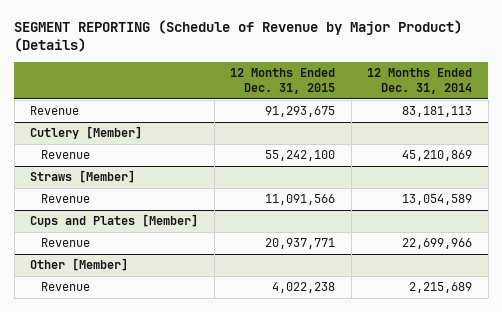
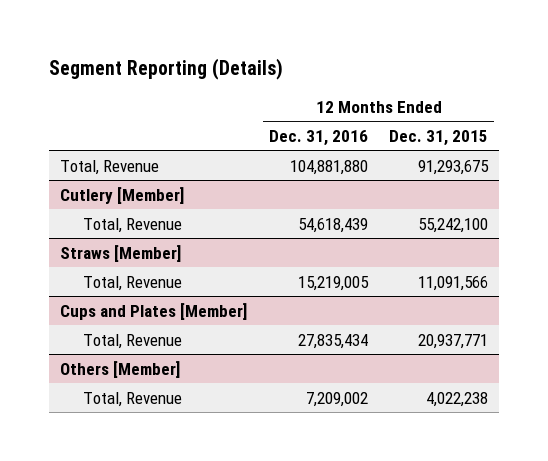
- SEGMENT REPORTING (Schedule of Revenue by Major Product) (Details)
+ Segment Reporting (Details)
- | 12 Months Ended Dec. 31, 2015 | 12 Months Ended Dec. 31, 2014
+ | 12 Months Ended Dec. 31, 2016 | 12 Months Ended Dec. 31, 2015
- Revenue | 91,293,675 | 83,181,113
+ Total, Revenue | 104,881,880 | 91,293,675
@ Cutlery [Member]
- Revenue | 55,242,100 | 45,210,869
+ Total, Revenue | 54,618,439 | 55,242,100
@ Straws [Member]
- Revenue | 11,091,566 | 13,054,589
+ Total, Revenue | 15,219,005 | 11,091,566
@ Cups and Plates [Member]
- Revenue | 20,937,771 | 22,699,966
- Other [Member]
- Revenue | 4,022,238 | 2,215,689
@ Cups and Plates [Member]
+ Total, Revenue | 27,835,434 | 20,937,771
+ Others [Member]
+ Total, Revenue | 7,209,002 | 4,022,238

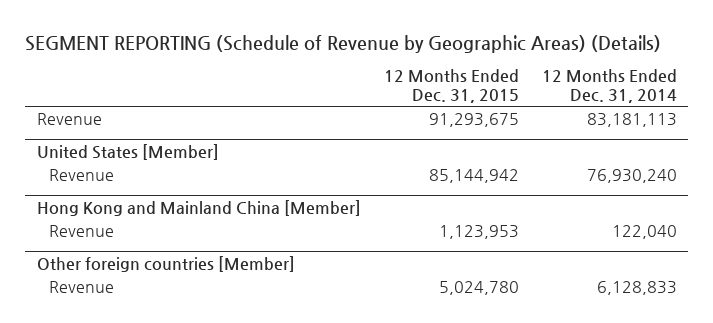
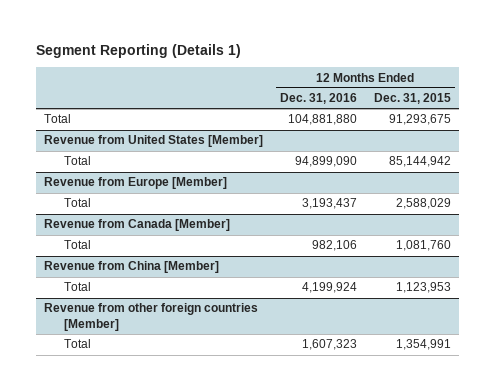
- SEGMENT REPORTING (Schedule of Revenue by Geographic Areas) (Details)
+ Segment Reporting (Details 1)
- | 12 Months Ended Dec. 31, 2015 | 12 Months Ended Dec. 31, 2014
+ | 12 Months Ended Dec. 31, 2016 | 12 Months Ended Dec. 31, 2015
- Revenue | 91,293,675 | 83,181,113
- United States [Member]
- Revenue | 85,144,942 | 76,930,240
- Hong Kong and Mainland China [Member]
- Revenue | 1,123,953 | 122,040
- Other foreign countries [Member]
- Revenue | 5,024,780 | 6,128,833
+ Total | 104,881,880 | 91,293,675
+ Revenue from United States [Member]
+ Total | 94,899,090 | 85,144,942
+ Revenue from Europe [Member]
+ Total | 3,193,437 | 2,588,029
+ Revenue from Canada [Member]
+ Total | 982,106 | 1,081,760
+ Revenue from China [Member]
+ Total | 4,199,924 | 1,123,953
+ Revenue from other foreign countries [Member]
+ Total | 1,607,323 | 1,354,991

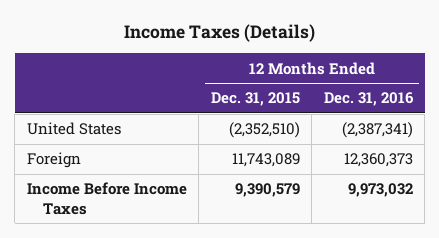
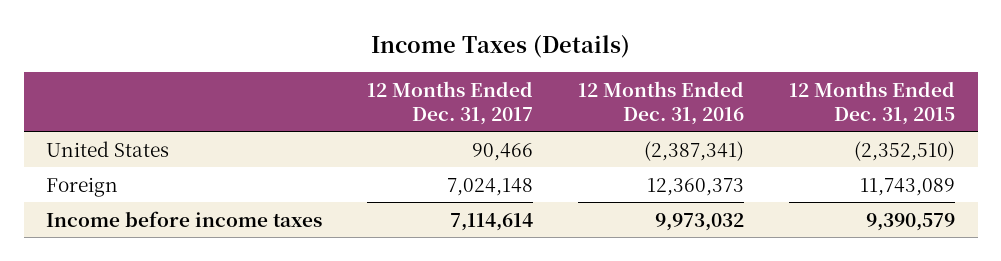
- | 12 Months Ended Dec. 31, 2015 | 12 Months Ended Dec. 31, 2016
+ | 12 Months Ended Dec. 31, 2017 | 12 Months Ended Dec. 31, 2016 | 12 Months Ended Dec. 31, 2015
- Income Before Income Taxes | 9,390,579 | 9,973,032
+ Income before income taxes | 7,114,614 | 9,973,032 | 9,390,579

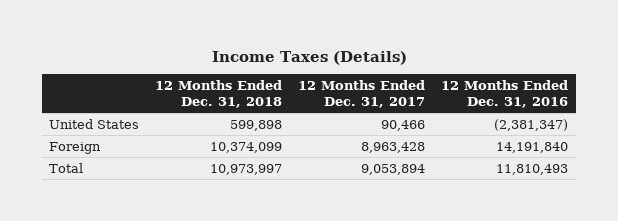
- | 12 Months Ended Dec. 31, 2017 | 12 Months Ended Dec. 31, 2016 | 12 Months Ended Dec. 31, 2015
+ | 12 Months Ended Dec. 31, 2018 | 12 Months Ended Dec. 31, 2017 | 12 Months Ended Dec. 31, 2016
- United States | 90,466 | (2,387,341) | (2,352,510)
- Foreign | 7,024,148 | 12,360,373 | 11,743,089
- Income before income taxes | 7,114,614 | 9,973,032 | 9,390,579
+ United States | 599,898 | 90,466 | (2,381,347)
+ Foreign | 10,374,099 | 8,963,428 | 14,191,840
+ Total | 10,973,997 | 9,053,894 | 11,810,493

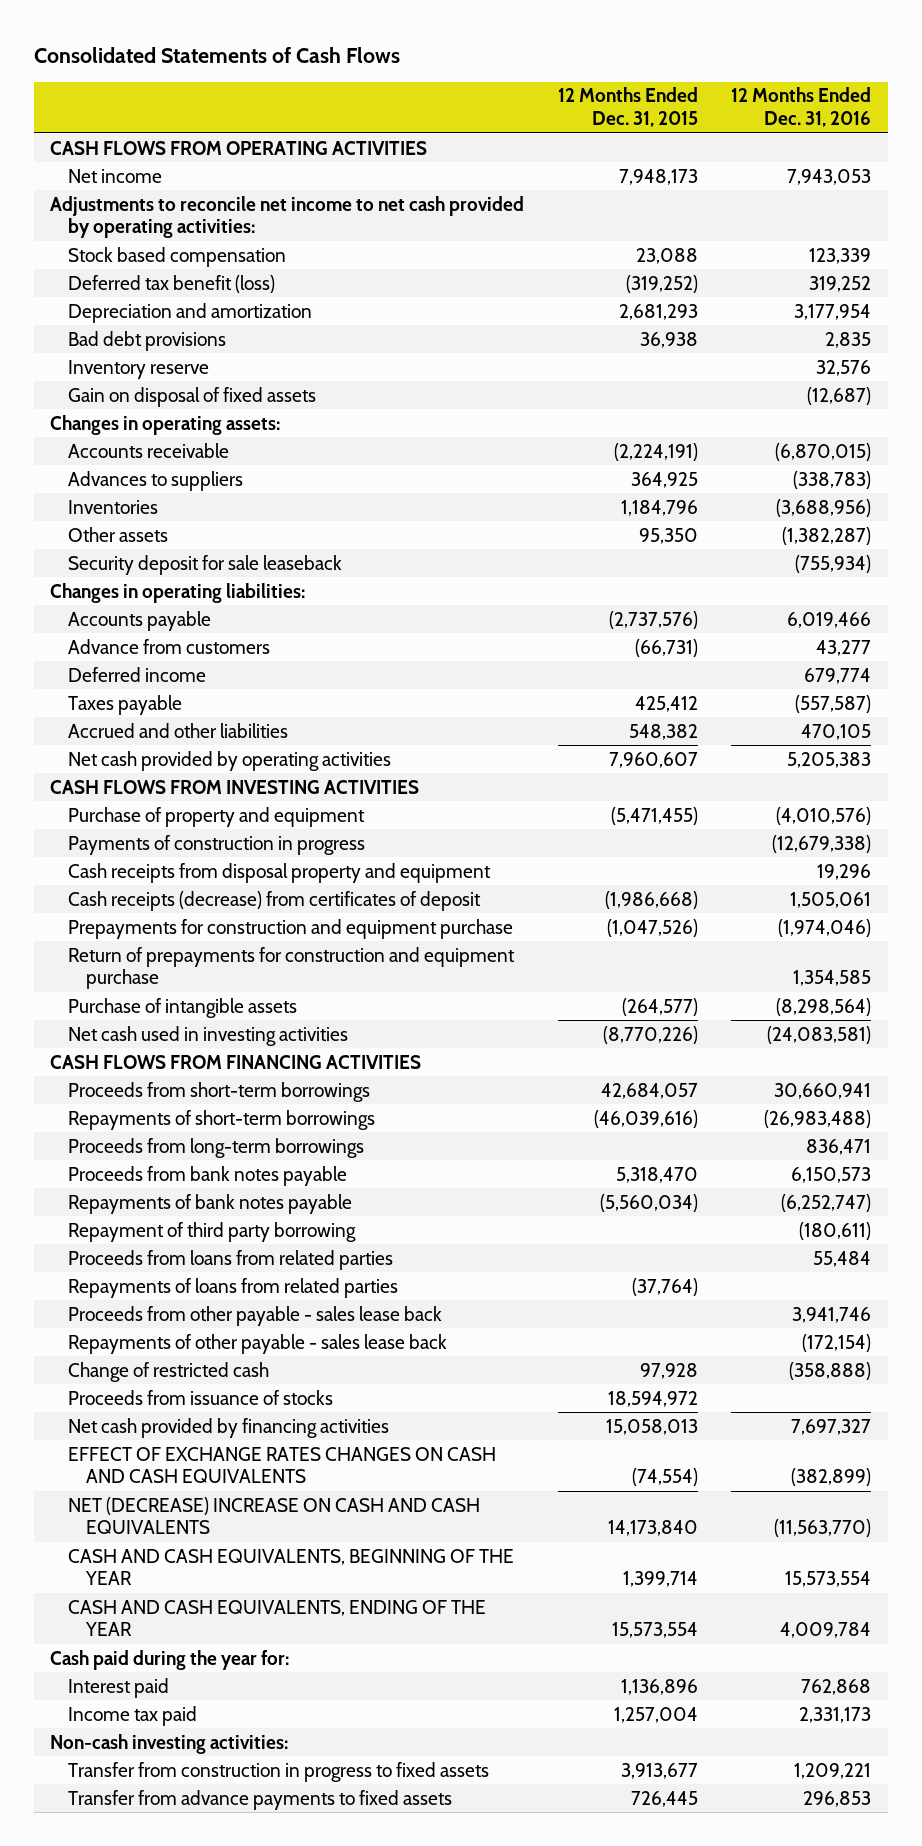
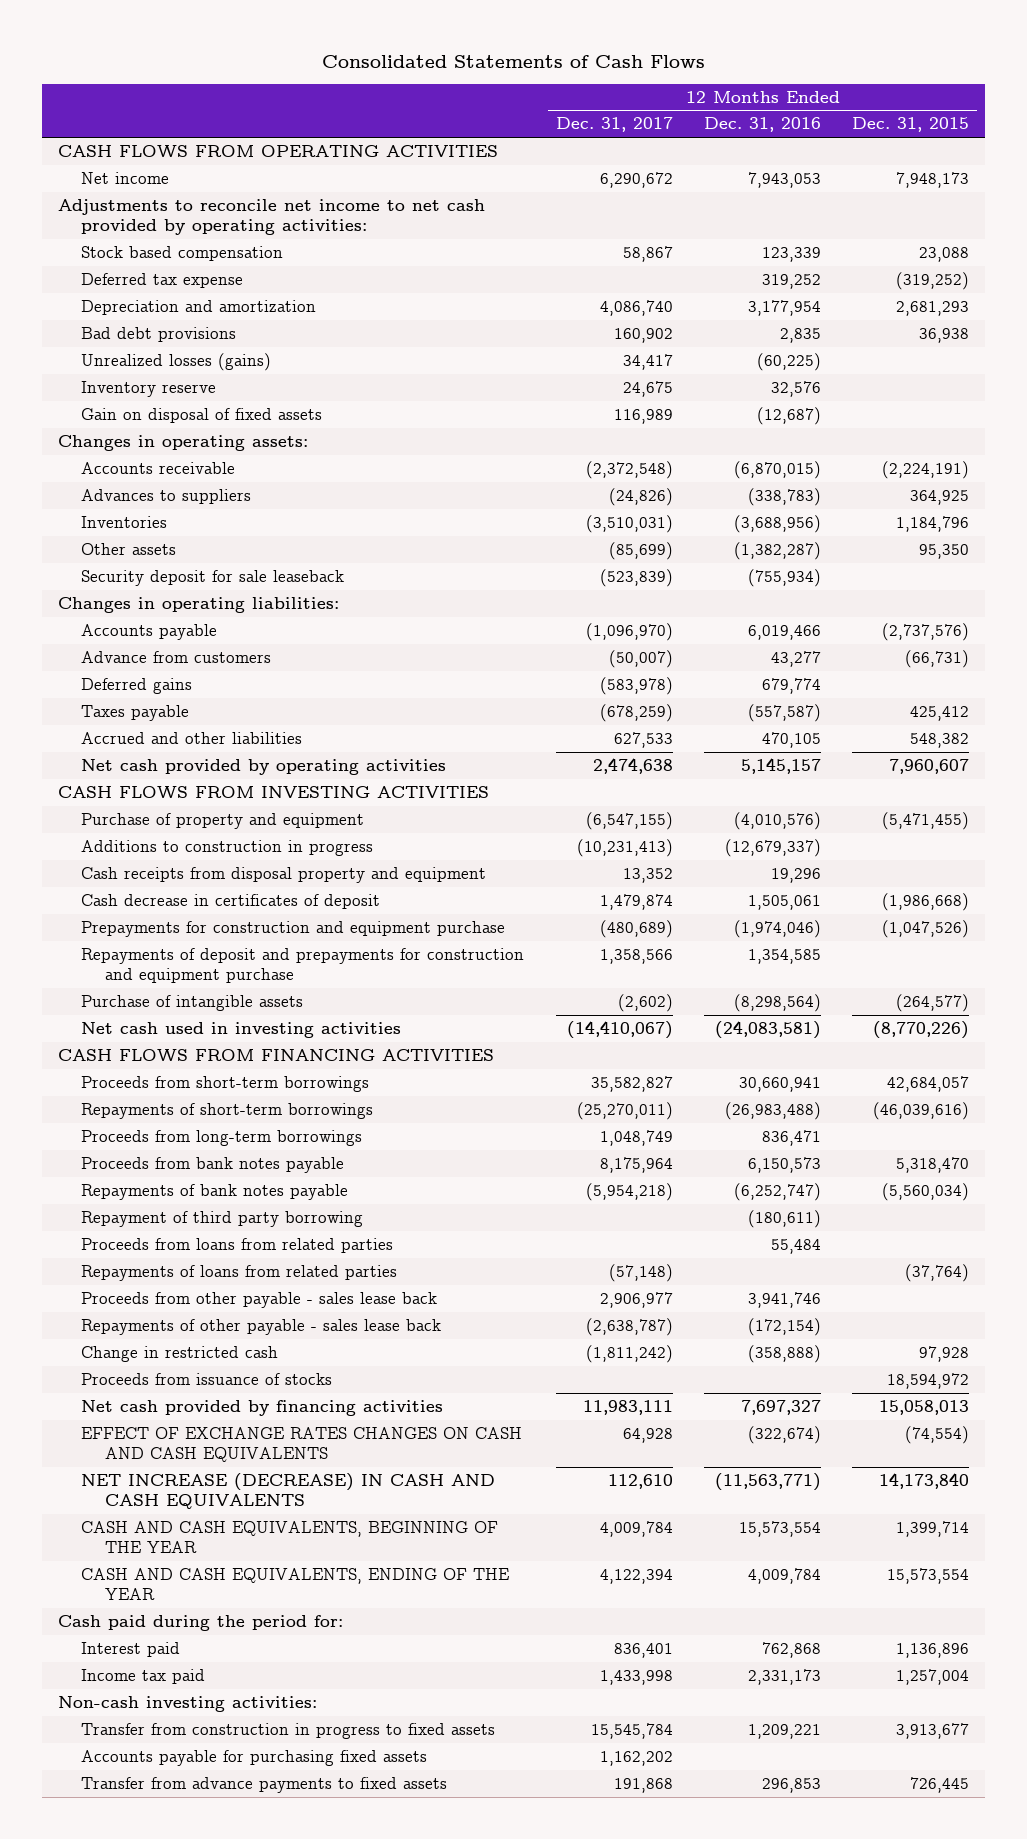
- | 12 Months Ended Dec. 31, 2015 | 12 Months Ended Dec. 31, 2016
+ | 12 Months Ended Dec. 31, 2017 | 12 Months Ended Dec. 31, 2016 | 12 Months Ended Dec. 31, 2015
- Deferred tax benefit (loss) | (319,252) | 319,252
+ Deferred tax expense | | 319,252 | (319,252)
+ Unrealized losses (gains) | 34,417 | (60,225) |
- Deferred income | | 679,774
+ Deferred gains | (583,978) | 679,774 |
- Net cash provided by operating activities | 7,960,607 | 5,205,383
+ Net cash provided by operating activities | 2,474,638 | 5,145,157 | 7,960,607
- Payments of construction in progress | | (12,679,338)
+ Additions to construction in progress | (10,231,413) | (12,679,337) |
- Cash receipts (decrease) from certificates of deposit | (1,986,668) | 1,505,061
+ Cash decrease in certificates of deposit | 1,479,874 | 1,505,061 | (1,986,668)
- Return of prepayments for construction and equipment purchase | | 1,354,585
+ Repayments of deposit and prepayments for construction and equipment purchase | 1,358,566 | 1,354,585 |
- Change of restricted cash | 97,928 | (358,888)
+ Change in restricted cash | (1,811,242) | (358,888) | 97,928
- EFFECT OF EXCHANGE RATES CHANGES ON CASH AND CASH EQUIVALENTS | (74,554) | (382,899)
- NET (DECREASE) INCREASE ON CASH AND CASH EQUIVALENTS | 14,173,840 | (11,563,770)
+ EFFECT OF EXCHANGE RATES CHANGES ON CASH AND CASH EQUIVALENTS | 64,928 | (322,674) | (74,554)
+ NET INCREASE (DECREASE) IN CASH AND CASH EQUIVALENTS | 112,610 | (11,563,771) | 14,173,840
- Cash paid during the year for:
+ Cash paid during the period for:
+ Accounts payable for purchasing fixed assets | 1,162,202 | |

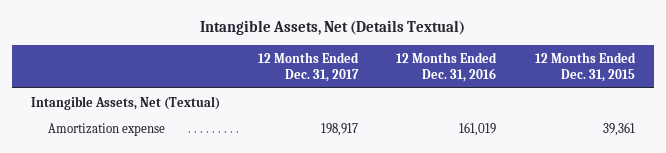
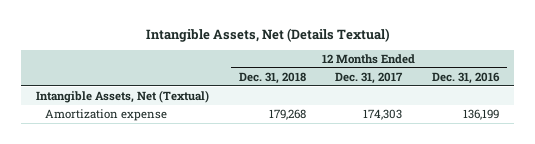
- | 12 Months Ended Dec. 31, 2017 | 12 Months Ended Dec. 31, 2016 | 12 Months Ended Dec. 31, 2015
+ | 12 Months Ended Dec. 31, 2018 | 12 Months Ended Dec. 31, 2017 | 12 Months Ended Dec. 31, 2016
- Amortization expense | 198,917 | 161,019 | 39,361
+ Amortization expense | 179,268 | 174,303 | 136,199

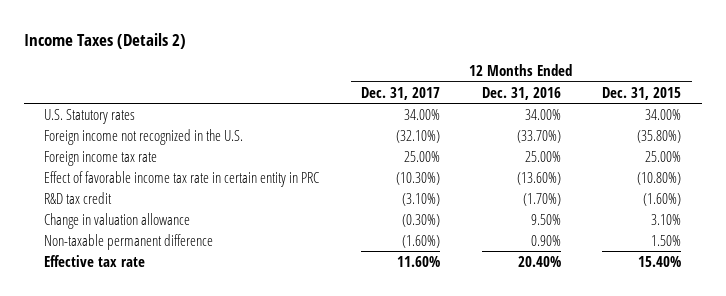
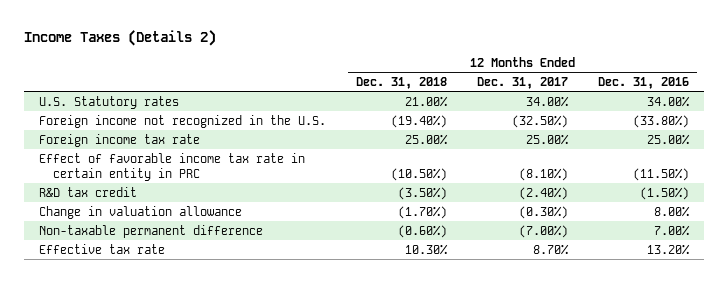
- | 12 Months Ended Dec. 31, 2017 | 12 Months Ended Dec. 31, 2016 | 12 Months Ended Dec. 31, 2015
+ | 12 Months Ended Dec. 31, 2018 | 12 Months Ended Dec. 31, 2017 | 12 Months Ended Dec. 31, 2016
- Foreign income not recognized in the U.S. | (32.10%) | (33.70%) | (35.80%)
+ Foreign income not recognized in the U.S. | (19.40%) | (32.50%) | (33.80%)
- Effect of favorable income tax rate in certain entity in PRC | (10.30%) | (13.60%) | (10.80%)
- R&D tax credit | (3.10%) | (1.70%) | (1.60%)
- Change in valuation allowance | (0.30%) | 9.50% | 3.10%
- Non-taxable permanent difference | (1.60%) | 0.90% | 1.50%
- Effective tax rate | 11.60% | 20.40% | 15.40%
+ Effect of favorable income tax rate in certain entity in PRC | (10.50%) | (8.10%) | (11.50%)
+ R&D tax credit | (3.50%) | (2.40%) | (1.50%)
+ Change in valuation allowance | (1.70%) | (0.30%) | 8.00%
+ Non-taxable permanent difference | (0.60%) | (7.00%) | 7.00%
+ Effective tax rate | 10.30% | 8.70% | 13.20%

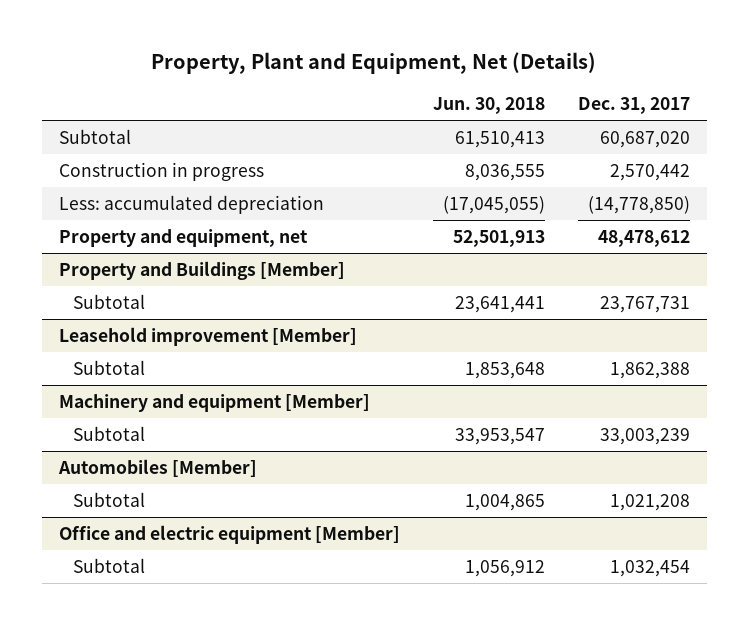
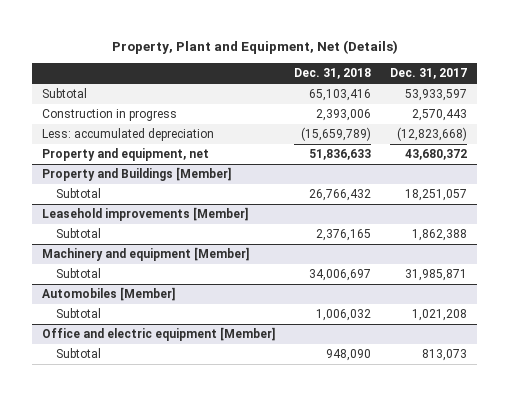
- | Jun. 30, 2018 | Dec. 31, 2017
+ | Dec. 31, 2018 | Dec. 31, 2017
- Subtotal | 61,510,413 | 60,687,020
- Construction in progress | 8,036,555 | 2,570,442
- Less: accumulated depreciation | (17,045,055) | (14,778,850)
- Property and equipment, net | 52,501,913 | 48,478,612
+ Subtotal | 65,103,416 | 53,933,597
+ Construction in progress | 2,393,006 | 2,570,443
+ Less: accumulated depreciation | (15,659,789) | (12,823,668)
+ Property and equipment, net | 51,836,633 | 43,680,372
@ Property and Buildings [Member]
- Subtotal | 23,641,441 | 23,767,731
- Leasehold improvement [Member]
@ Property and Buildings [Member]
+ Subtotal | 26,766,432 | 18,251,057
+ Leasehold improvements [Member]
@ Machinery and equipment [Member]
- Subtotal | 33,953,547 | 33,003,239
+ Subtotal | 34,006,697 | 31,985,871
@ Office and electric equipment [Member]
- Subtotal | 1,056,912 | 1,032,454
+ Subtotal | 948,090 | 813,073

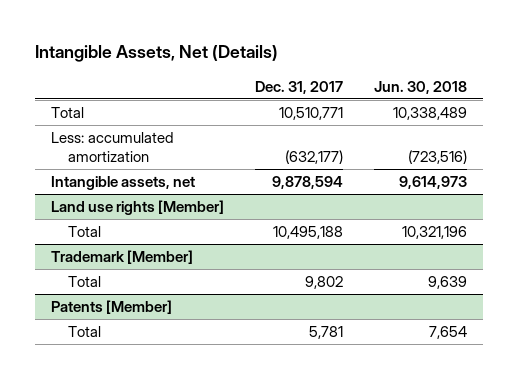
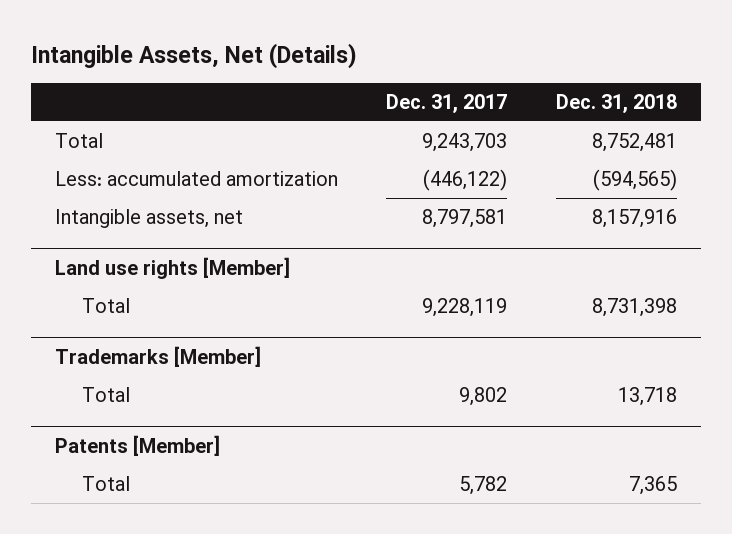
- | Dec. 31, 2017 | Jun. 30, 2018
+ | Dec. 31, 2017 | Dec. 31, 2018
- Total | 10,510,771 | 10,338,489
- Less: accumulated amortization | (632,177) | (723,516)
- Intangible assets, net | 9,878,594 | 9,614,973
+ Total | 9,243,703 | 8,752,481
+ Less: accumulated amortization | (446,122) | (594,565)
+ Intangible assets, net | 8,797,581 | 8,157,916
@ Land use rights [Member]
- Total | 10,495,188 | 10,321,196
- Trademark [Member]
@ Land use rights [Member]
+ Total | 9,228,119 | 8,731,398
+ Trademarks [Member]
@ Patents [Member]
- Total | 5,781 | 7,654
+ Total | 5,782 | 7,365

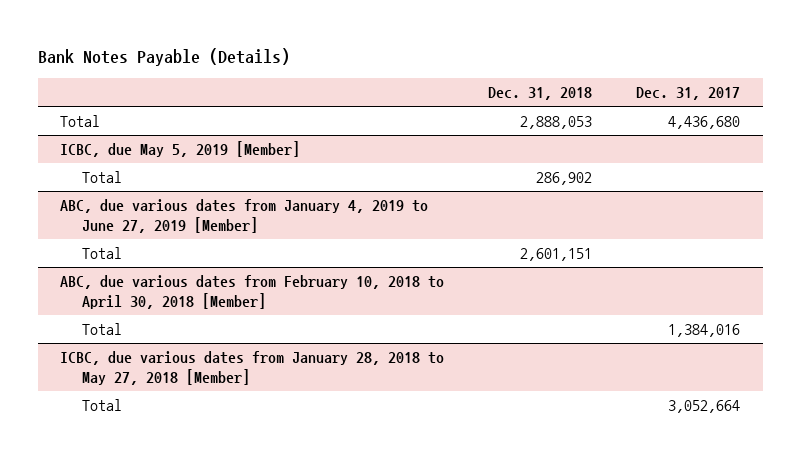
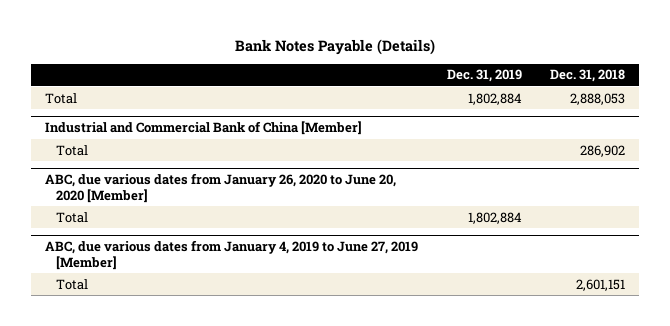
- | Dec. 31, 2018 | Dec. 31, 2017
+ | Dec. 31, 2019 | Dec. 31, 2018
- ICBC, due May 5, 2019 [Member]
+ Industrial and Commercial Bank of China [Member]
+ ABC, due various dates from January 26, 2020 to June 20, 2020 [Member]
+ Total | 1,802,884 |
- ABC, due various dates from February 10, 2018 to April 30, 2018 [Member]
- Total | | 1,384,016
- ICBC, due various dates from January 28, 2018 to May 27, 2018 [Member]
- Total | | 3,052,664

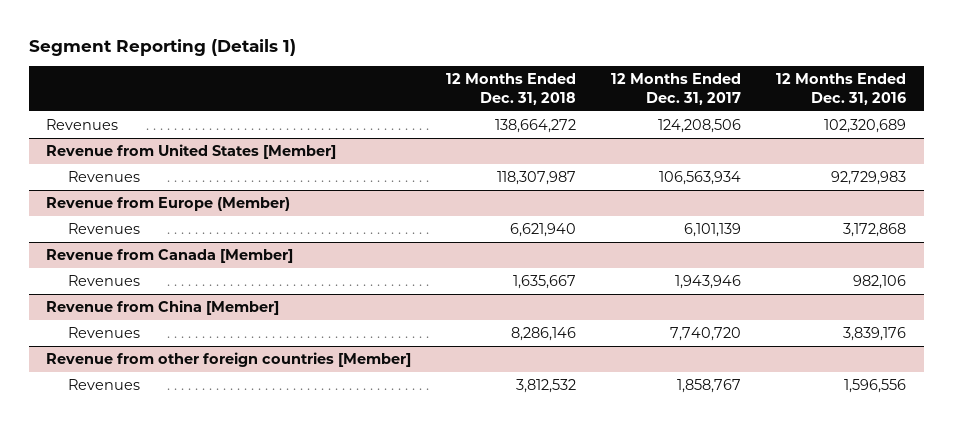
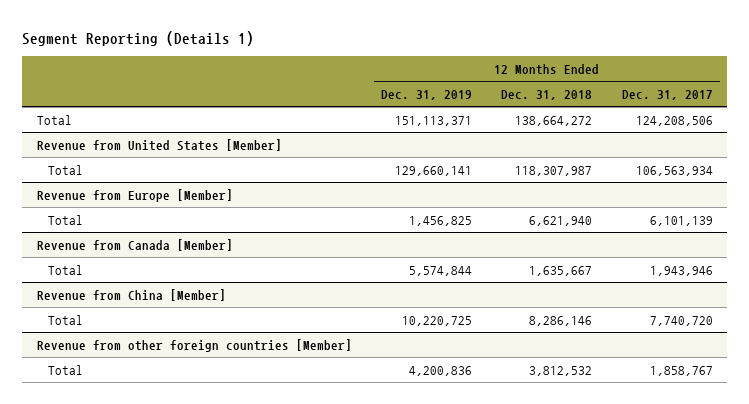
- | 12 Months Ended Dec. 31, 2018 | 12 Months Ended Dec. 31, 2017 | 12 Months Ended Dec. 31, 2016
+ | 12 Months Ended Dec. 31, 2019 | 12 Months Ended Dec. 31, 2018 | 12 Months Ended Dec. 31, 2017
- Revenues | 138,664,272 | 124,208,506 | 102,320,689
+ Total | 151,113,371 | 138,664,272 | 124,208,506
@ Revenue from United States [Member]
- Revenues | 118,307,987 | 106,563,934 | 92,729,983
- Revenue from Europe (Member)
- Revenues | 6,621,940 | 6,101,139 | 3,172,868
@ Revenue from United States [Member]
+ Total | 129,660,141 | 118,307,987 | 106,563,934
+ Revenue from Europe [Member]
+ Total | 1,456,825 | 6,621,940 | 6,101,139
@ Revenue from Canada [Member]
- Revenues | 1,635,667 | 1,943,946 | 982,106
+ Total | 5,574,844 | 1,635,667 | 1,943,946
@ Revenue from China [Member]
- Revenues | 8,286,146 | 7,740,720 | 3,839,176
+ Total | 10,220,725 | 8,286,146 | 7,740,720
@ Revenue from other foreign countries [Member]
- Revenues | 3,812,532 | 1,858,767 | 1,596,556
+ Total | 4,200,836 | 3,812,532 | 1,858,767

